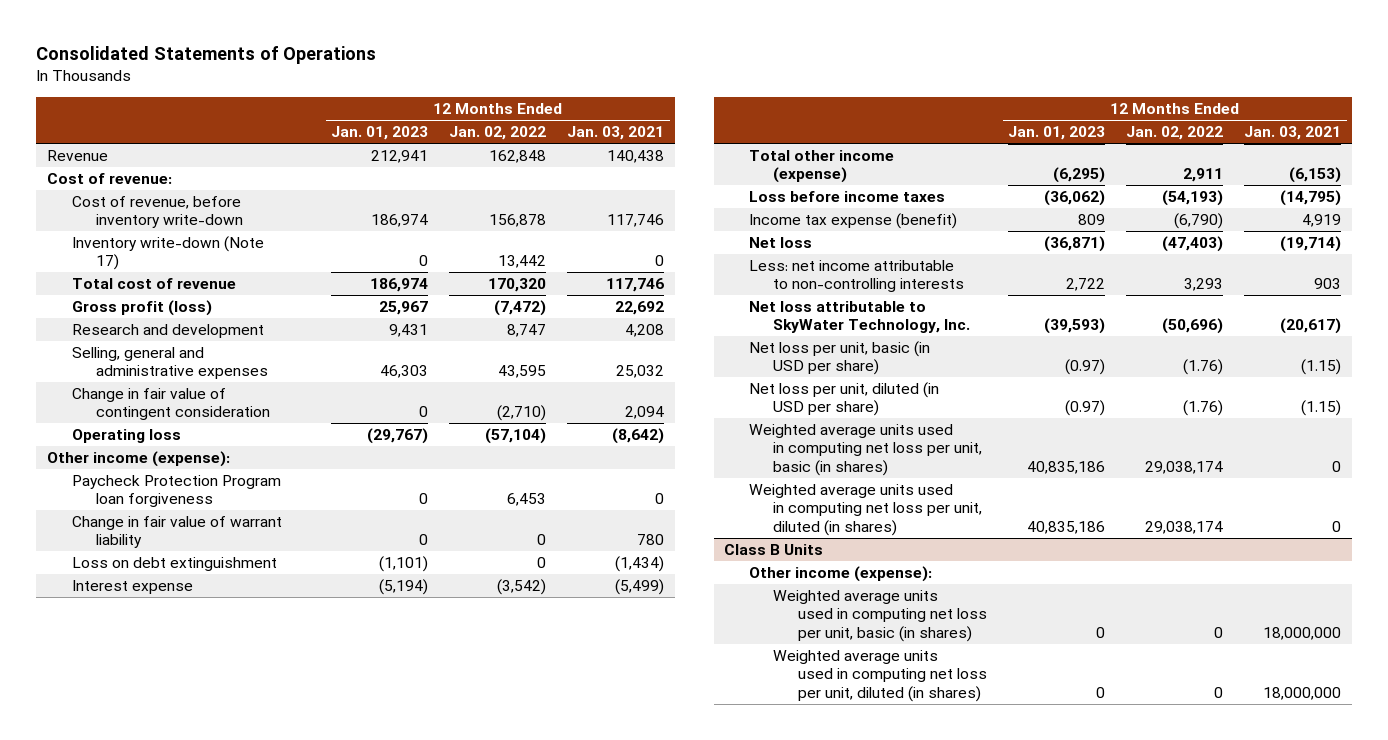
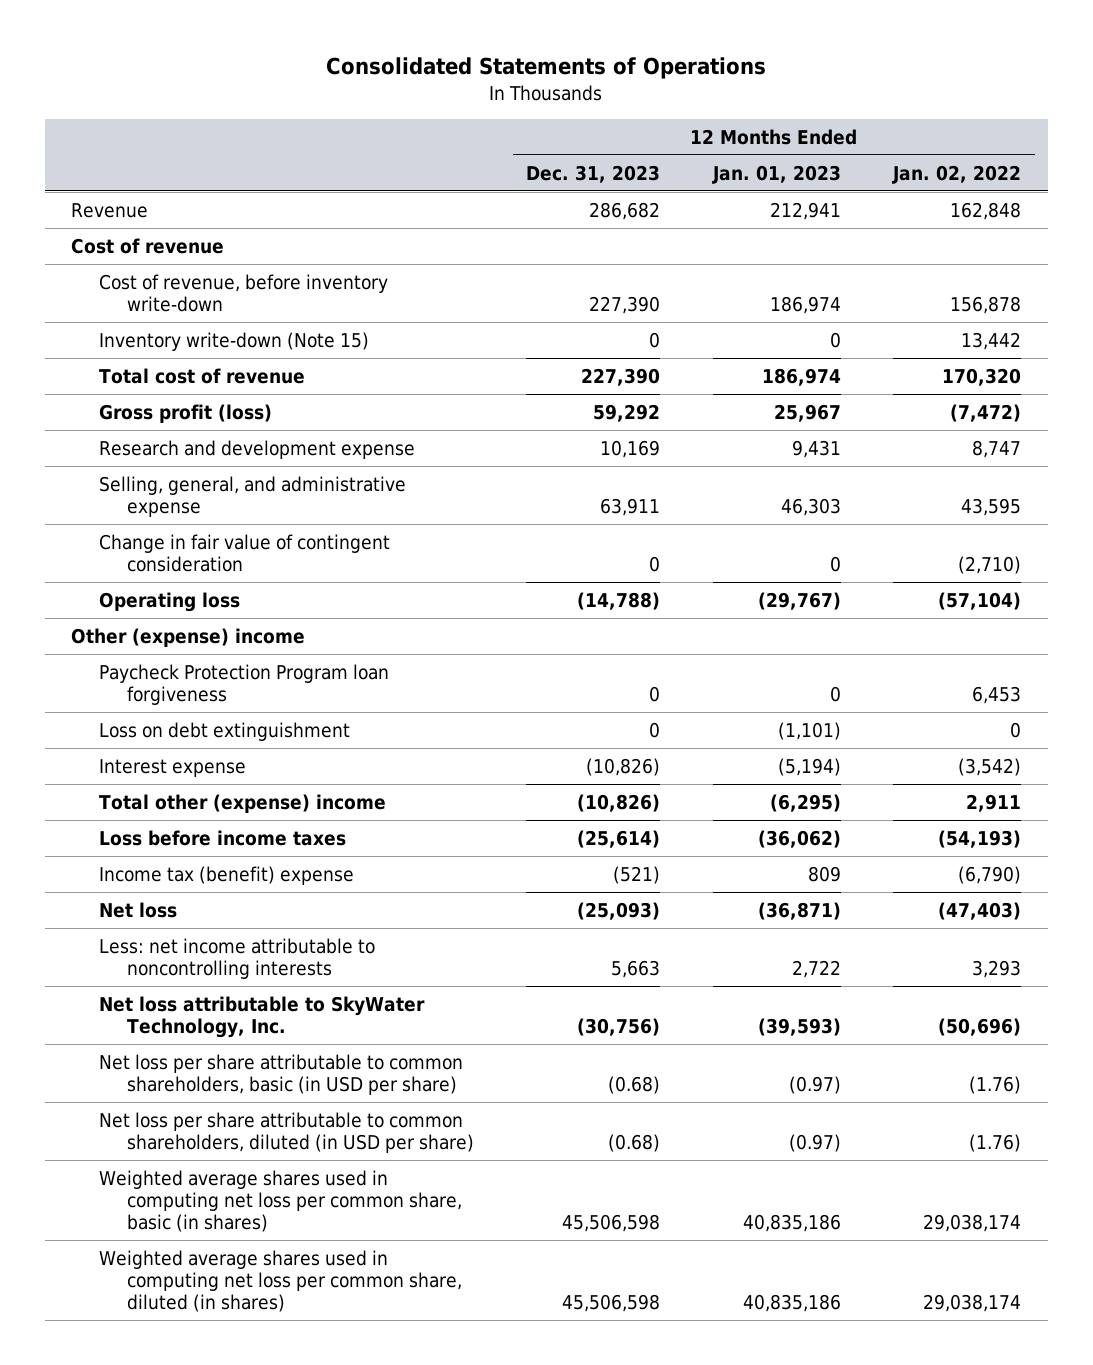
- | 12 Months Ended Jan. 01, 2023 | 12 Months Ended Jan. 02, 2022 | 12 Months Ended Jan. 03, 2021
+ | 12 Months Ended Dec. 31, 2023 | 12 Months Ended Jan. 01, 2023 | 12 Months Ended Jan. 02, 2022
- Cost of revenue:
+ Cost of revenue
- Inventory write-down (Note 17) | 0 | 13,442 | 0
+ Inventory write-down (Note 15) | 0 | 0 | 13,442
- Research and development | 9,431 | 8,747 | 4,208
- Selling, general and administrative expenses | 46,303 | 43,595 | 25,032
+ Research and development expense | 10,169 | 9,431 | 8,747
+ Selling, general, and administrative expense | 63,911 | 46,303 | 43,595
- Other income (expense):
+ Other (expense) income
- Change in fair value of warrant liability | 0 | 0 | 780
- Total other income (expense) | (6,295) | 2,911 | (6,153)
+ Total other (expense) income | (10,826) | (6,295) | 2,911
- Income tax expense (benefit) | 809 | (6,790) | 4,919
+ Income tax (benefit) expense | (521) | 809 | (6,790)
- Less: net income attributable to non-controlling interests | 2,722 | 3,293 | 903
+ Less: net income attributable to noncontrolling interests | 5,663 | 2,722 | 3,293
- Net loss per unit, basic (in USD per share) | (0.97) | (1.76) | (1.15)
- Net loss per unit, diluted (in USD per share) | (0.97) | (1.76) | (1.15)
- Weighted average units used in computing net loss per unit, basic (in shares) | 40,835,186 | 29,038,174 | 0
- Weighted average units used in computing net loss per unit, diluted (in shares) | 40,835,186 | 29,038,174 | 0
- Class B Units
- Other income (expense):
- Weighted average units used in computing net loss per unit, basic (in shares) | 0 | 0 | 18,000,000
- Weighted average units used in computing net loss per unit, diluted (in shares) | 0 | 0 | 18,000,000
+ Net loss per share attributable to common shareholders, basic (in USD per share) | (0.68) | (0.97) | (1.76)
+ Net loss per share attributable to common shareholders, diluted (in USD per share) | (0.68) | (0.97) | (1.76)
+ Weighted average shares used in computing net loss per common share, basic (in shares) | 45,506,598 | 40,835,186 | 29,038,174
+ Weighted average shares used in computing net loss per common share, diluted (in shares) | 45,506,598 | 40,835,186 | 29,038,174

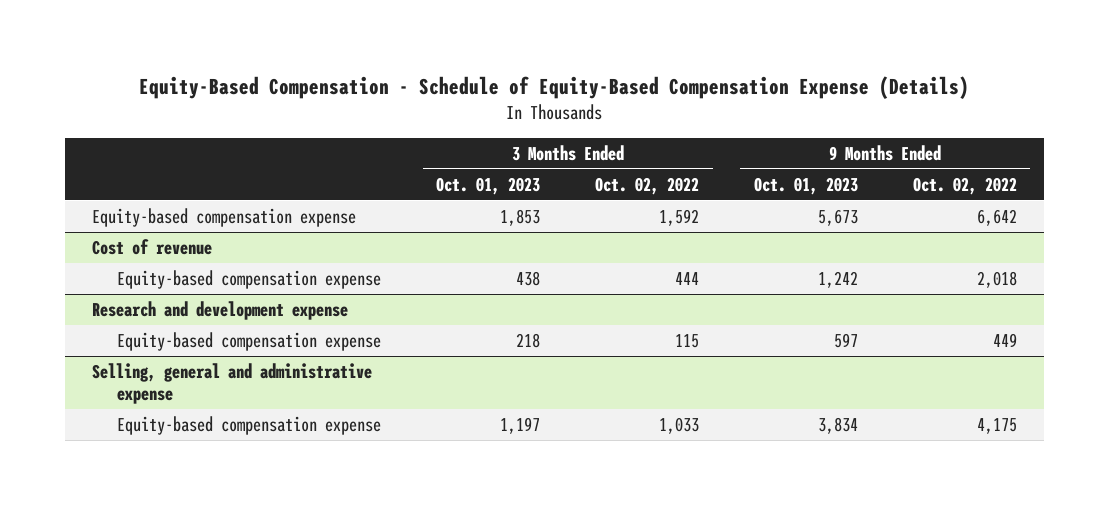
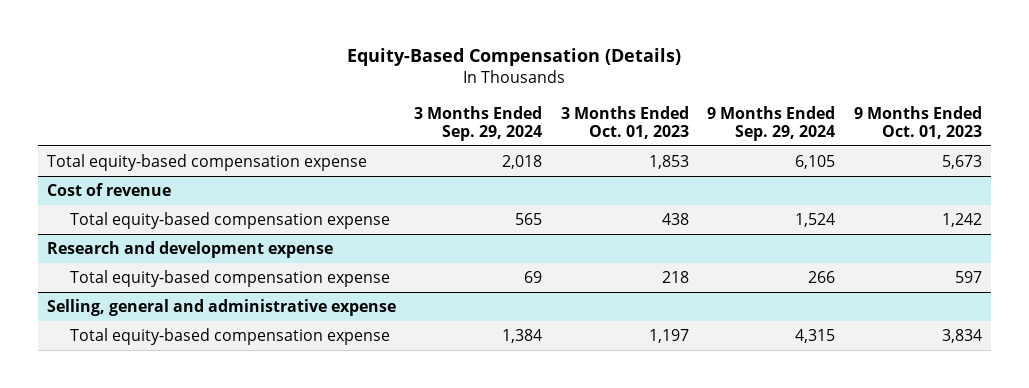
- Equity-Based Compensation - Schedule of Equity-Based Compensation Expense (Details)
+ Equity-Based Compensation (Details)
- | 3 Months Ended Oct. 01, 2023 | 3 Months Ended Oct. 02, 2022 | 9 Months Ended Oct. 01, 2023 | 9 Months Ended Oct. 02, 2022
+ | 3 Months Ended Sep. 29, 2024 | 3 Months Ended Oct. 01, 2023 | 9 Months Ended Sep. 29, 2024 | 9 Months Ended Oct. 01, 2023
- Equity-based compensation expense | 1,853 | 1,592 | 5,673 | 6,642
+ Total equity-based compensation expense | 2,018 | 1,853 | 6,105 | 5,673
@ Cost of revenue
- Equity-based compensation expense | 438 | 444 | 1,242 | 2,018
+ Total equity-based compensation expense | 565 | 438 | 1,524 | 1,242
@ Research and development expense
- Equity-based compensation expense | 218 | 115 | 597 | 449
+ Total equity-based compensation expense | 69 | 218 | 266 | 597
@ Selling, general and administrative expense
- Equity-based compensation expense | 1,197 | 1,033 | 3,834 | 4,175
+ Total equity-based compensation expense | 1,384 | 1,197 | 4,315 | 3,834

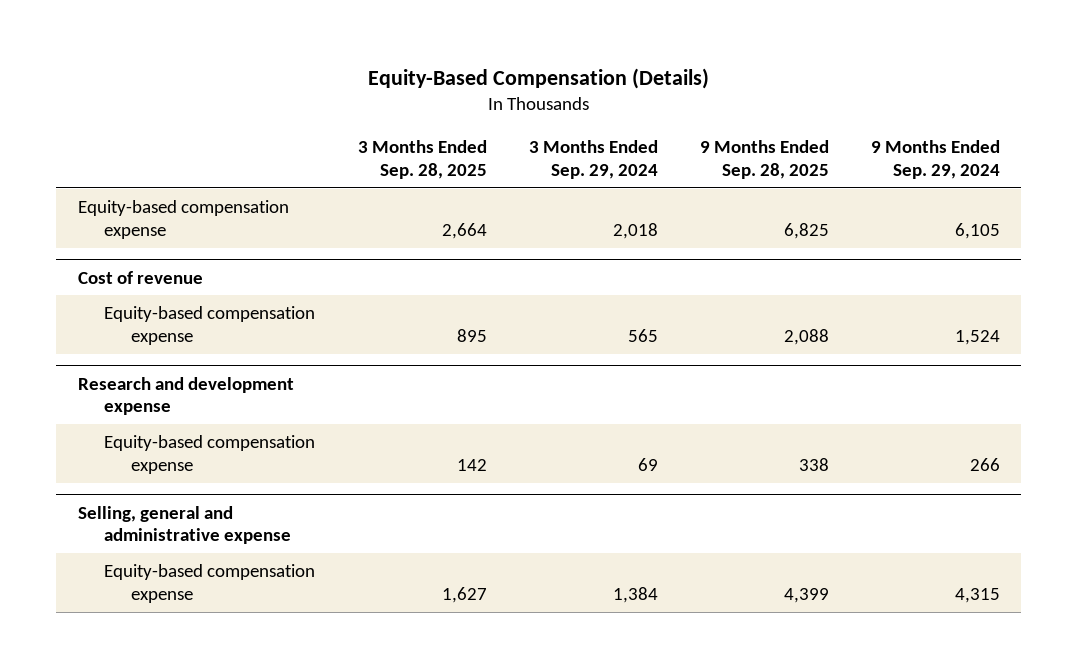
- | 3 Months Ended Sep. 29, 2024 | 3 Months Ended Oct. 01, 2023 | 9 Months Ended Sep. 29, 2024 | 9 Months Ended Oct. 01, 2023
+ | 3 Months Ended Sep. 28, 2025 | 3 Months Ended Sep. 29, 2024 | 9 Months Ended Sep. 28, 2025 | 9 Months Ended Sep. 29, 2024
- Total equity-based compensation expense | 2,018 | 1,853 | 6,105 | 5,673
+ Equity-based compensation expense | 2,664 | 2,018 | 6,825 | 6,105
@ Cost of revenue
- Total equity-based compensation expense | 565 | 438 | 1,524 | 1,242
+ Equity-based compensation expense | 895 | 565 | 2,088 | 1,524
@ Research and development expense
- Total equity-based compensation expense | 69 | 218 | 266 | 597
+ Equity-based compensation expense | 142 | 69 | 338 | 266
@ Selling, general and administrative expense
- Total equity-based compensation expense | 1,384 | 1,197 | 4,315 | 3,834
+ Equity-based compensation expense | 1,627 | 1,384 | 4,399 | 4,315

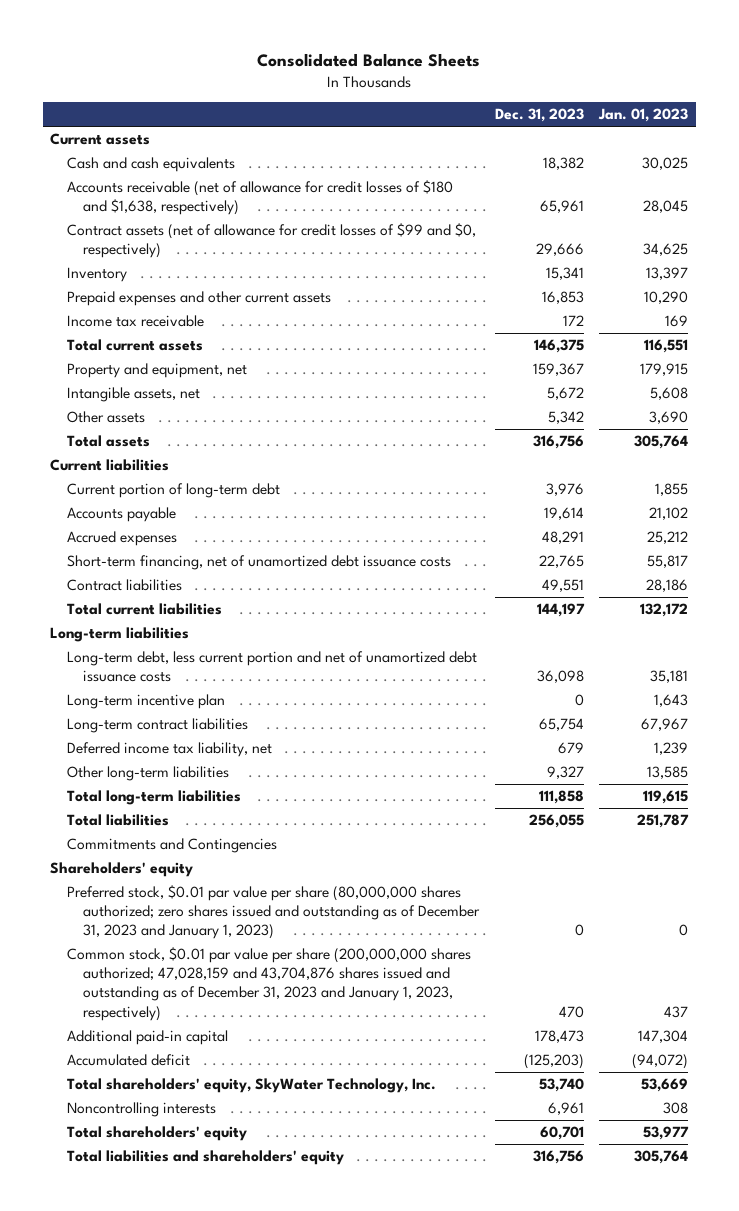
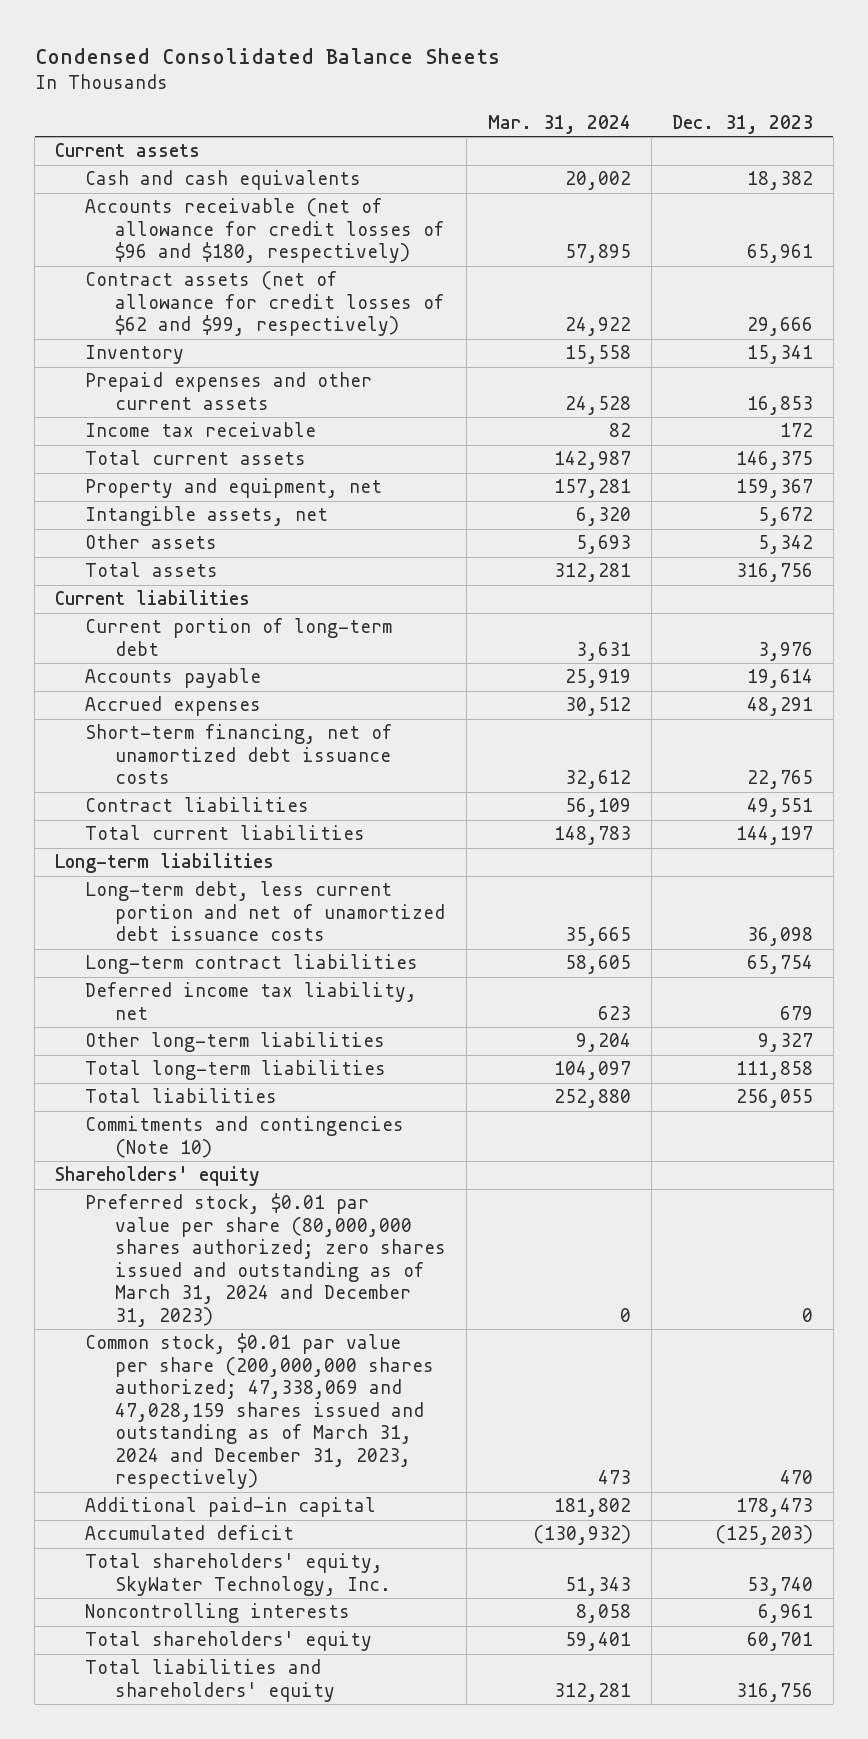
- Consolidated Balance Sheets
+ Condensed Consolidated Balance Sheets
- | Dec. 31, 2023 | Jan. 01, 2023
+ | Mar. 31, 2024 | Dec. 31, 2023
- Accounts receivable (net of allowance for credit losses of $180 and $1,638, respectively) | 65,961 | 28,045
- Contract assets (net of allowance for credit losses of $99 and $0, respectively) | 29,666 | 34,625
+ Accounts receivable (net of allowance for credit losses of $96 and $180, respectively) | 57,895 | 65,961
+ Contract assets (net of allowance for credit losses of $62 and $99, respectively) | 24,922 | 29,666
- Long-term incentive plan | 0 | 1,643
- Commitments and Contingencies
+ Commitments and contingencies (Note 10)
- Preferred stock, $0.01 par value per share (80,000,000 shares authorized; zero shares issued and outstanding as of December 31, 2023 and January 1, 2023) | 0 | 0
- Common stock, $0.01 par value per share (200,000,000 shares authorized; 47,028,159 and 43,704,876 shares issued and outstanding as of December 31, 2023 and January 1, 2023, respectively) | 470 | 437
+ Preferred stock, $0.01 par value per share (80,000,000 shares authorized; zero shares issued and outstanding as of March 31, 2024 and December 31, 2023) | 0 | 0
+ Common stock, $0.01 par value per share (200,000,000 shares authorized; 47,338,069 and 47,028,159 shares issued and outstanding as of March 31, 2024 and December 31, 2023, respectively) | 473 | 470

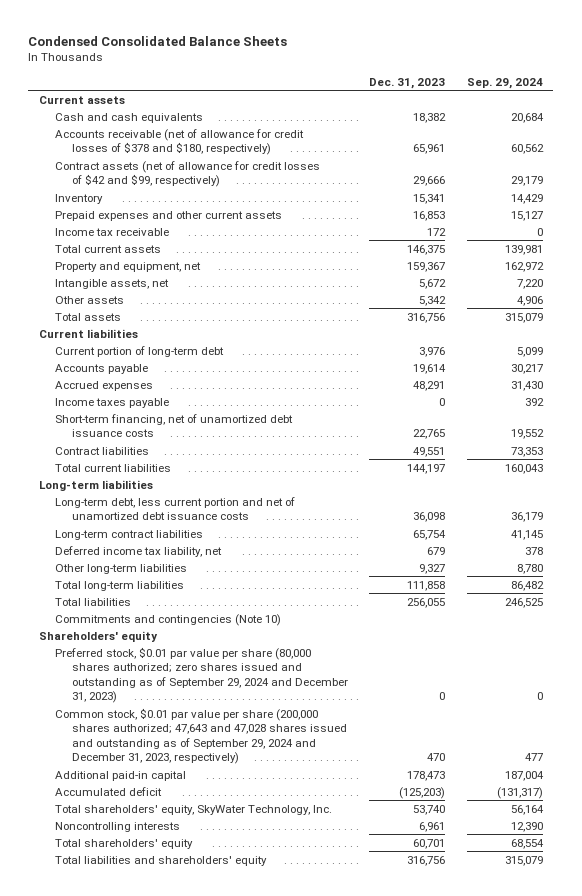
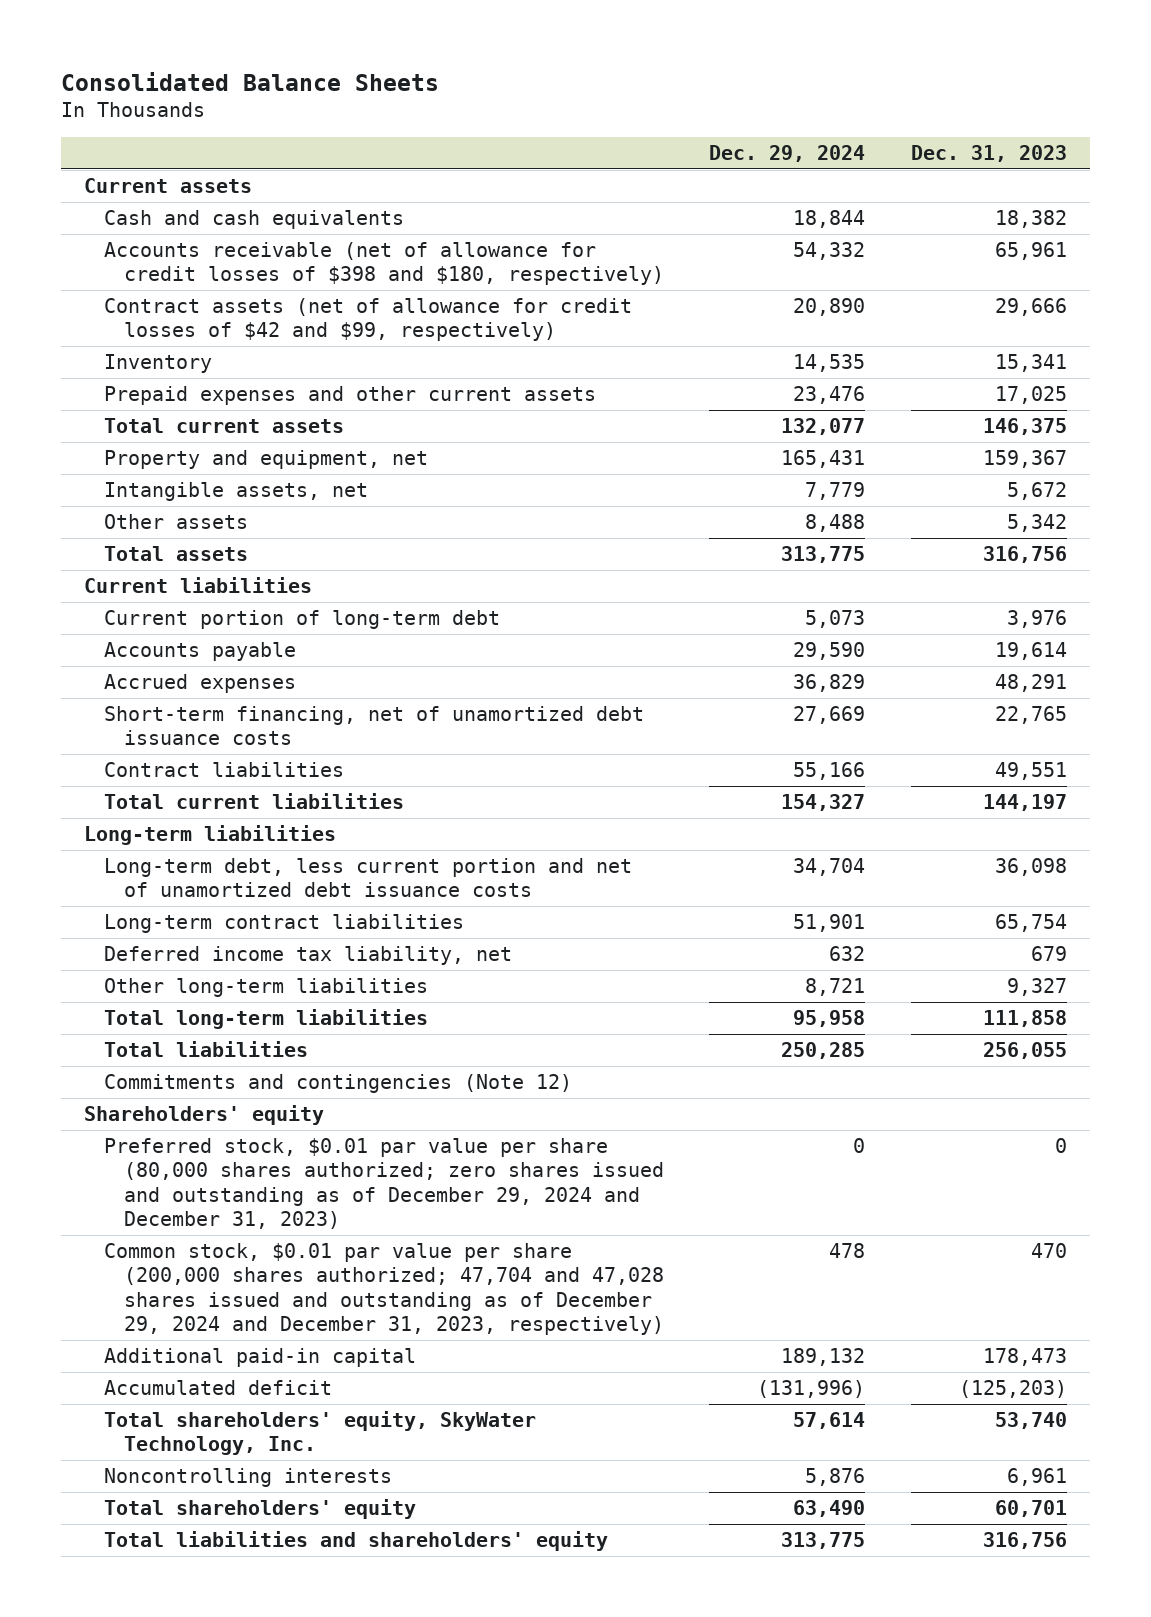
- Condensed Consolidated Balance Sheets
+ Consolidated Balance Sheets
- | Dec. 31, 2023 | Sep. 29, 2024
+ | Dec. 29, 2024 | Dec. 31, 2023
- Accounts receivable (net of allowance for credit losses of $378 and $180, respectively) | 65,961 | 60,562
+ Accounts receivable (net of allowance for credit losses of $398 and $180, respectively) | 54,332 | 65,961
- Prepaid expenses and other current assets | 16,853 | 15,127
- Income tax receivable | 172 | 0
+ Prepaid expenses and other current assets | 23,476 | 17,025
- Income taxes payable | 0 | 392
- Commitments and contingencies (Note 10)
+ Commitments and contingencies (Note 12)
- Preferred stock, $0.01 par value per share (80,000 shares authorized; zero shares issued and outstanding as of September 29, 2024 and December 31, 2023) | 0 | 0
- Common stock, $0.01 par value per share (200,000 shares authorized; 47,643 and 47,028 shares issued and outstanding as of September 29, 2024 and December 31, 2023, respectively) | 470 | 477
+ Preferred stock, $0.01 par value per share (80,000 shares authorized; zero shares issued and outstanding as of December 29, 2024 and December 31, 2023) | 0 | 0
+ Common stock, $0.01 par value per share (200,000 shares authorized; 47,704 and 47,028 shares issued and outstanding as of December 29, 2024 and December 31, 2023, respectively) | 478 | 470

